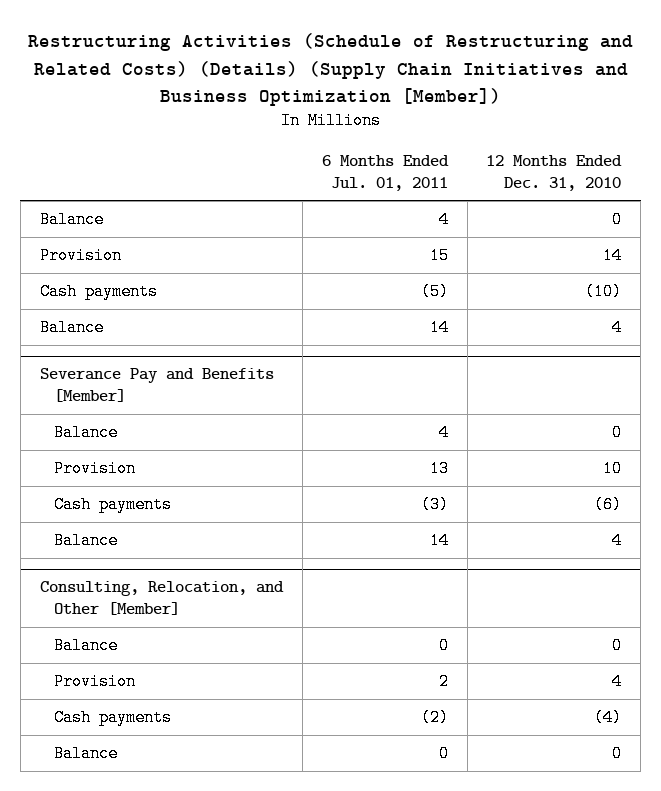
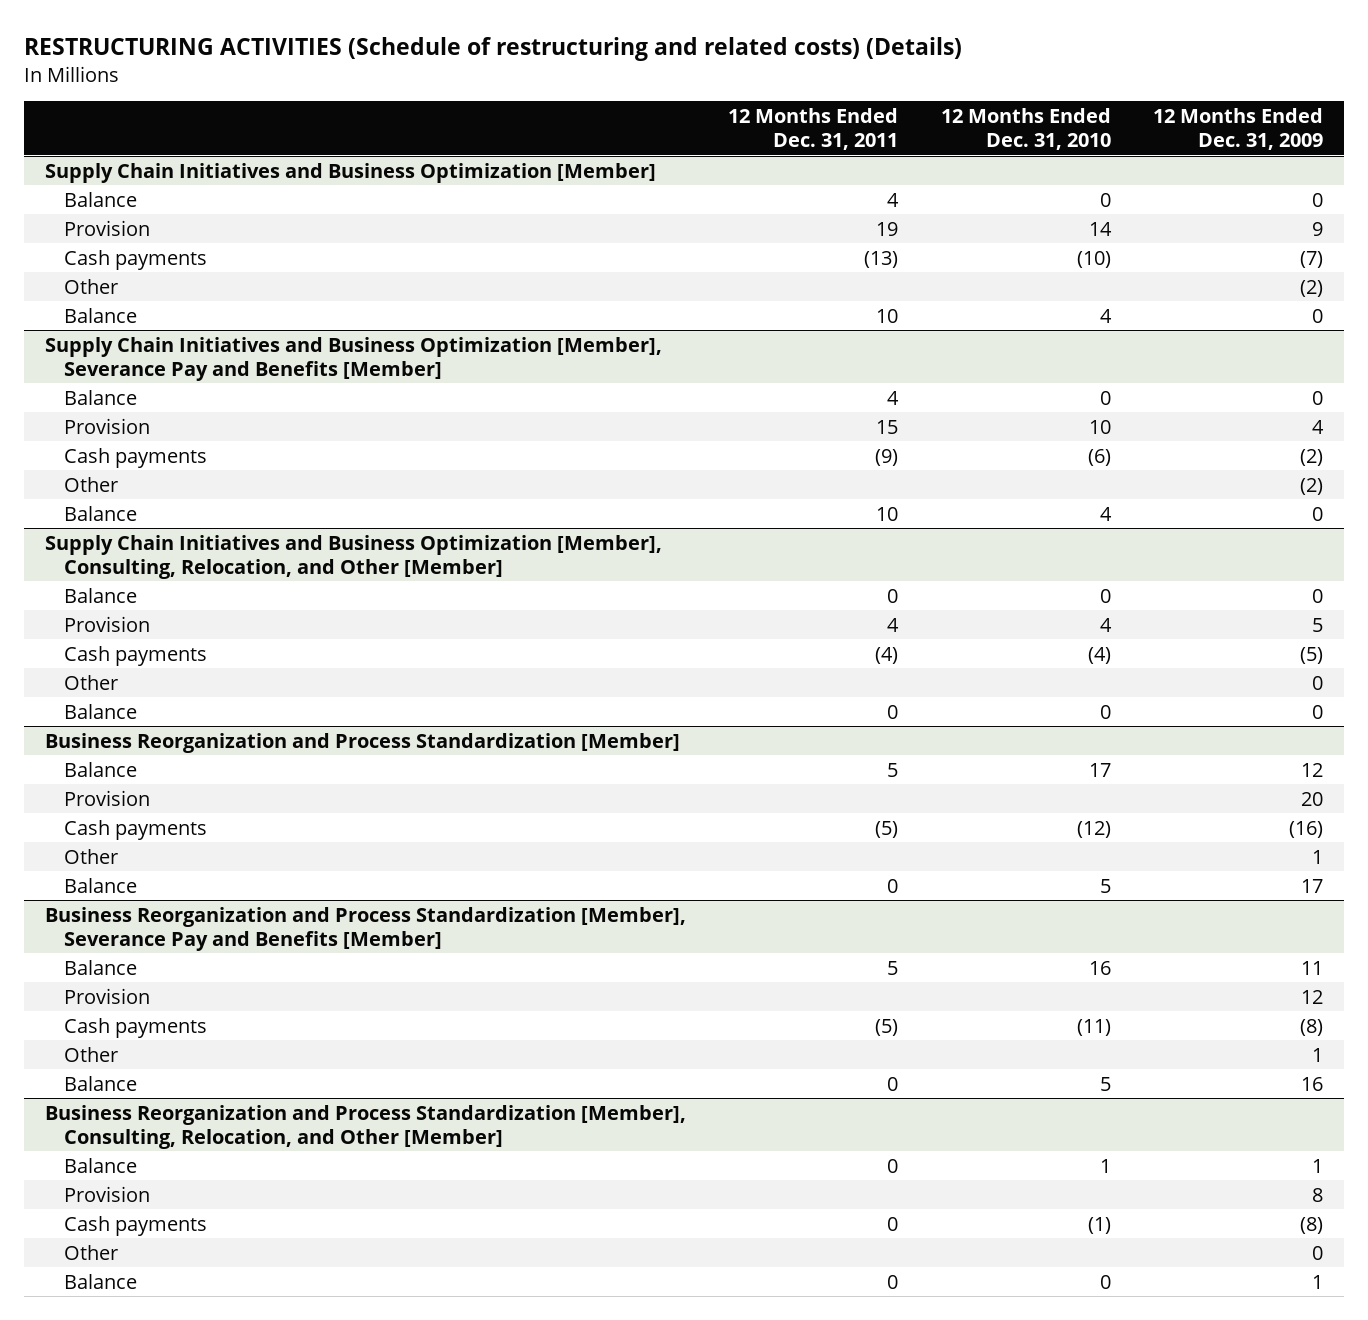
- Restructuring Activities (Schedule of Restructuring and Related Costs) (Details) (Supply Chain Initiatives and Business Optimization [Member])
+ RESTRUCTURING ACTIVITIES (Schedule of restructuring and related costs) (Details)
- | 6 Months Ended Jul. 01, 2011 | 12 Months Ended Dec. 31, 2010
+ | 12 Months Ended Dec. 31, 2011 | 12 Months Ended Dec. 31, 2010 | 12 Months Ended Dec. 31, 2009
+ Supply Chain Initiatives and Business Optimization [Member]
+ Other | | | (2)
- Severance Pay and Benefits [Member]
+ Supply Chain Initiatives and Business Optimization [Member], Severance Pay and Benefits [Member]
+ Other | | | (2)
- Consulting, Relocation, and Other [Member]
+ Supply Chain Initiatives and Business Optimization [Member], Consulting, Relocation, and Other [Member]
+ Other | | | 0
+ Business Reorganization and Process Standardization [Member]
+ Balance | 5 | 17 | 12
+ Provision | | | 20
+ Cash payments | (5) | (12) | (16)
+ Other | | | 1
+ Balance | 0 | 5 | 17
+ Business Reorganization and Process Standardization [Member], Severance Pay and Benefits [Member]
+ Balance | 5 | 16 | 11
+ Provision | | | 12
+ Cash payments | (5) | (11) | (8)
+ Other | | | 1
+ Balance | 0 | 5 | 16
+ Business Reorganization and Process Standardization [Member], Consulting, Relocation, and Other [Member]
+ Balance | 0 | 1 | 1
+ Provision | | | 8
+ Cash payments | 0 | (1) | (8)
+ Other | | | 0
+ Balance | 0 | 0 | 1

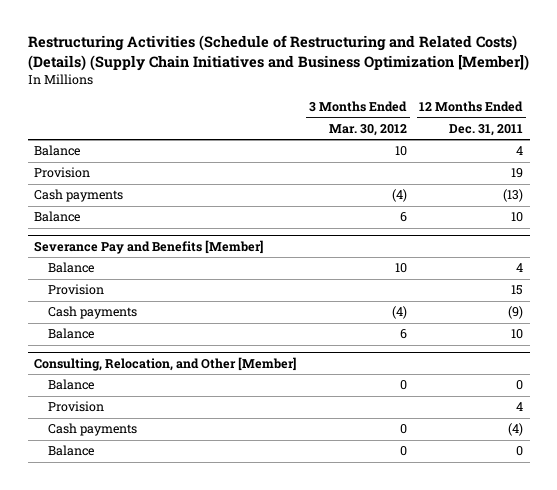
- RESTRUCTURING ACTIVITIES (Schedule of restructuring and related costs) (Details)
+ Restructuring Activities (Schedule of Restructuring and Related Costs) (Details) (Supply Chain Initiatives and Business Optimization [Member])
- | 12 Months Ended Dec. 31, 2011 | 12 Months Ended Dec. 31, 2010 | 12 Months Ended Dec. 31, 2009
+ | 3 Months Ended Mar. 30, 2012 | 12 Months Ended Dec. 31, 2011
- Supply Chain Initiatives and Business Optimization [Member]
- Other | | | (2)
- Supply Chain Initiatives and Business Optimization [Member], Severance Pay and Benefits [Member]
+ Severance Pay and Benefits [Member]
- Other | | | (2)
- Supply Chain Initiatives and Business Optimization [Member], Consulting, Relocation, and Other [Member]
+ Consulting, Relocation, and Other [Member]
- Other | | | 0
- Business Reorganization and Process Standardization [Member]
- Balance | 5 | 17 | 12
- Provision | | | 20
- Cash payments | (5) | (12) | (16)
- Other | | | 1
- Balance | 0 | 5 | 17
- Business Reorganization and Process Standardization [Member], Severance Pay and Benefits [Member]
- Balance | 5 | 16 | 11
- Provision | | | 12
- Cash payments | (5) | (11) | (8)
- Other | | | 1
- Balance | 0 | 5 | 16
- Business Reorganization and Process Standardization [Member], Consulting, Relocation, and Other [Member]
- Balance | 0 | 1 | 1
- Provision | | | 8
- Cash payments | 0 | (1) | (8)
- Other | | | 0
- Balance | 0 | 0 | 1

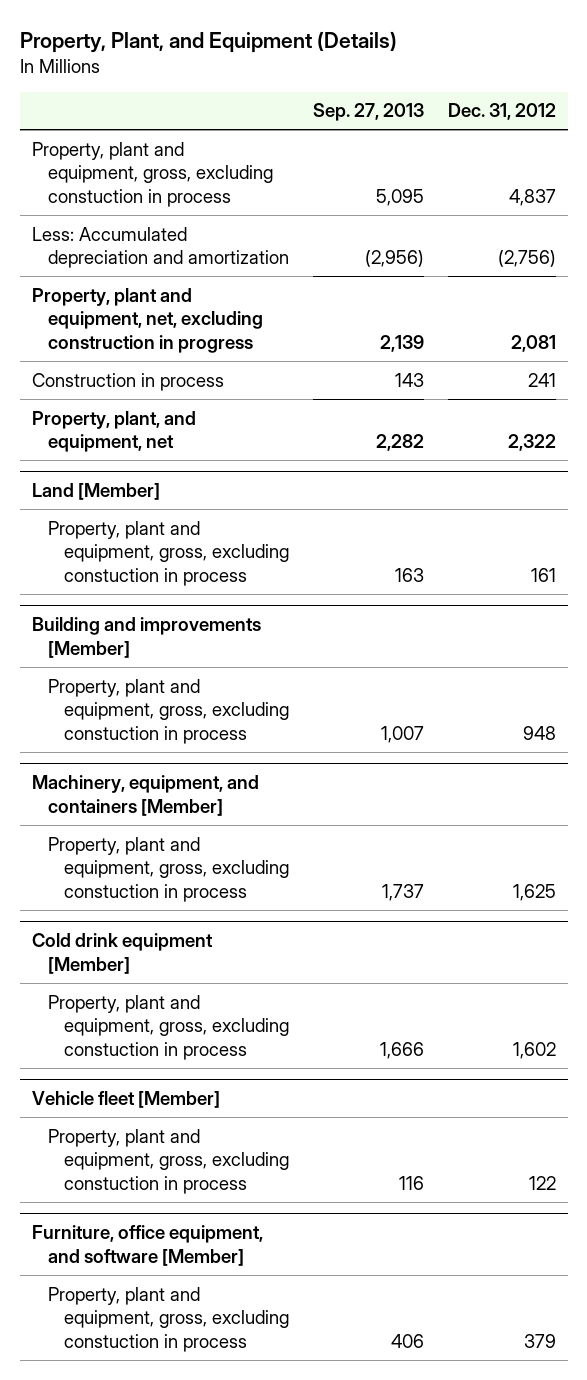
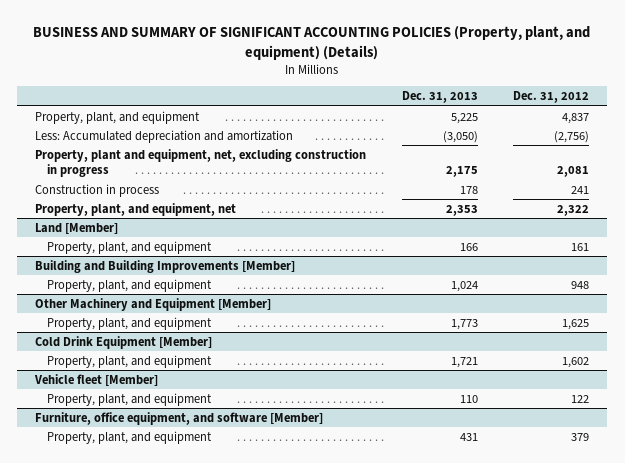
- Property, Plant, and Equipment (Details)
+ BUSINESS AND SUMMARY OF SIGNIFICANT ACCOUNTING POLICIES (Property, plant, and equipment) (Details)
- | Sep. 27, 2013 | Dec. 31, 2012
+ | Dec. 31, 2013 | Dec. 31, 2012
- Property, plant and equipment, gross, excluding constuction in process | 5,095 | 4,837
+ Property, plant, and equipment | 5,225 | 4,837
@ Land [Member]
- Property, plant and equipment, gross, excluding constuction in process | 163 | 161
- Building and improvements [Member]
- Property, plant and equipment, gross, excluding constuction in process | 1,007 | 948
- Machinery, equipment, and containers [Member]
- Property, plant and equipment, gross, excluding constuction in process | 1,737 | 1,625
- Cold drink equipment [Member]
- Property, plant and equipment, gross, excluding constuction in process | 1,666 | 1,602
@ Land [Member]
+ Property, plant, and equipment | 166 | 161
+ Building and Building Improvements [Member]
+ Property, plant, and equipment | 1,024 | 948
+ Other Machinery and Equipment [Member]
+ Property, plant, and equipment | 1,773 | 1,625
+ Cold Drink Equipment [Member]
+ Property, plant, and equipment | 1,721 | 1,602
@ Vehicle fleet [Member]
- Property, plant and equipment, gross, excluding constuction in process | 116 | 122
+ Property, plant, and equipment | 110 | 122
@ Furniture, office equipment, and software [Member]
- Property, plant and equipment, gross, excluding constuction in process | 406 | 379
+ Property, plant, and equipment | 431 | 379

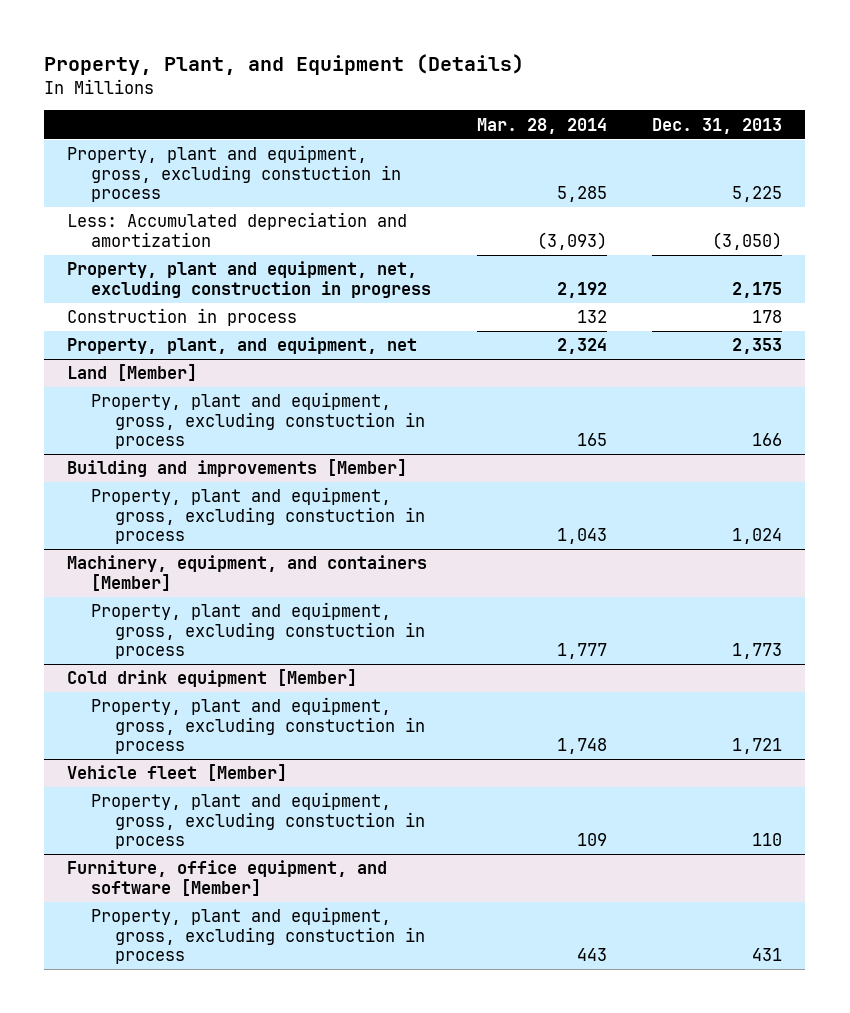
- BUSINESS AND SUMMARY OF SIGNIFICANT ACCOUNTING POLICIES (Property, plant, and equipment) (Details)
+ Property, Plant, and Equipment (Details)
- | Dec. 31, 2013 | Dec. 31, 2012
+ | Mar. 28, 2014 | Dec. 31, 2013
- Property, plant, and equipment | 5,225 | 4,837
+ Property, plant and equipment, gross, excluding constuction in process | 5,285 | 5,225
@ Land [Member]
- Property, plant, and equipment | 166 | 161
- Building and Building Improvements [Member]
- Property, plant, and equipment | 1,024 | 948
- Other Machinery and Equipment [Member]
- Property, plant, and equipment | 1,773 | 1,625
- Cold Drink Equipment [Member]
- Property, plant, and equipment | 1,721 | 1,602
@ Land [Member]
+ Property, plant and equipment, gross, excluding constuction in process | 165 | 166
+ Building and improvements [Member]
+ Property, plant and equipment, gross, excluding constuction in process | 1,043 | 1,024
+ Machinery, equipment, and containers [Member]
+ Property, plant and equipment, gross, excluding constuction in process | 1,777 | 1,773
+ Cold drink equipment [Member]
+ Property, plant and equipment, gross, excluding constuction in process | 1,748 | 1,721
@ Vehicle fleet [Member]
- Property, plant, and equipment | 110 | 122
+ Property, plant and equipment, gross, excluding constuction in process | 109 | 110
@ Furniture, office equipment, and software [Member]
- Property, plant, and equipment | 431 | 379
+ Property, plant and equipment, gross, excluding constuction in process | 443 | 431

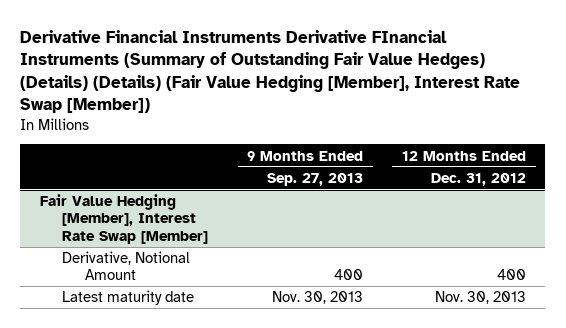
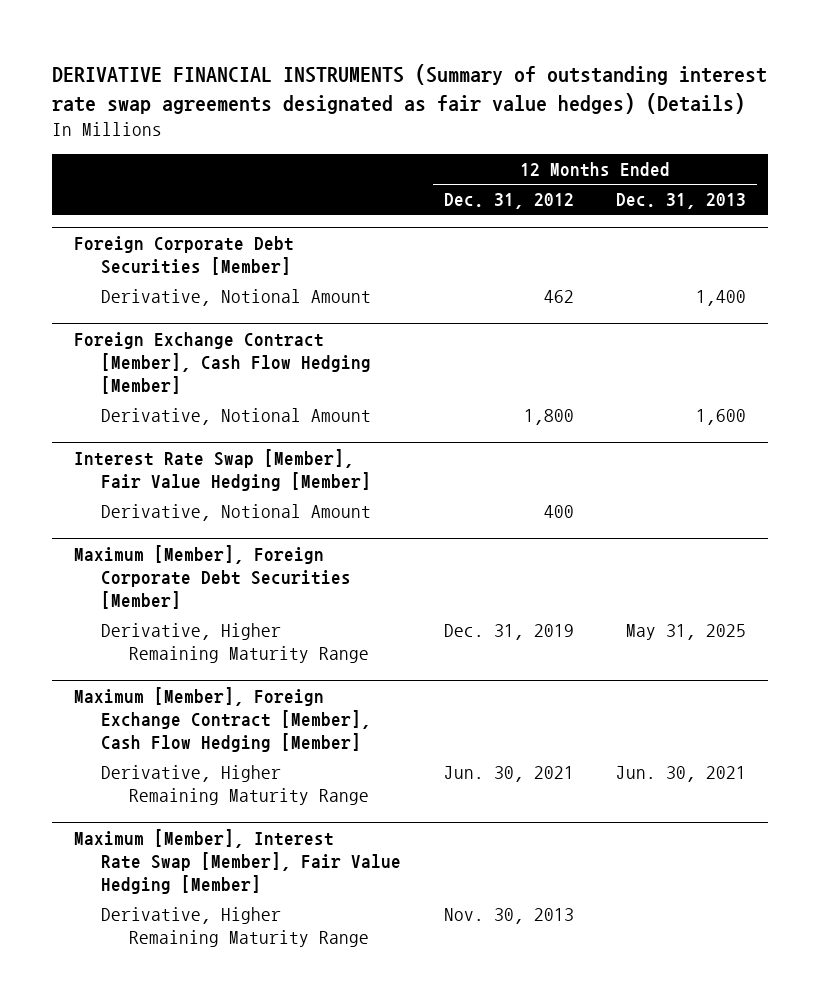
- Derivative Financial Instruments Derivative FInancial Instruments (Summary of Outstanding Fair Value Hedges) (Details) (Details) (Fair Value Hedging [Member], Interest Rate Swap [Member])
+ DERIVATIVE FINANCIAL INSTRUMENTS (Summary of outstanding interest rate swap agreements designated as fair value hedges) (Details)
- | 9 Months Ended Sep. 27, 2013 | 12 Months Ended Dec. 31, 2012
+ | 12 Months Ended Dec. 31, 2012 | 12 Months Ended Dec. 31, 2013
- Fair Value Hedging [Member], Interest Rate Swap [Member]
+ Foreign Corporate Debt Securities [Member]
+ Derivative, Notional Amount | 462 | 1,400
+ Foreign Exchange Contract [Member], Cash Flow Hedging [Member]
+ Derivative, Notional Amount | 1,800 | 1,600
+ Interest Rate Swap [Member], Fair Value Hedging [Member]
- Latest maturity date | Nov. 30, 2013 | Nov. 30, 2013
+ Maximum [Member], Foreign Corporate Debt Securities [Member]
+ Derivative, Higher Remaining Maturity Range | Dec. 31, 2019 | May 31, 2025
+ Maximum [Member], Foreign Exchange Contract [Member], Cash Flow Hedging [Member]
+ Derivative, Higher Remaining Maturity Range | Jun. 30, 2021 | Jun. 30, 2021
+ Maximum [Member], Interest Rate Swap [Member], Fair Value Hedging [Member]
+ Derivative, Higher Remaining Maturity Range | Nov. 30, 2013 |

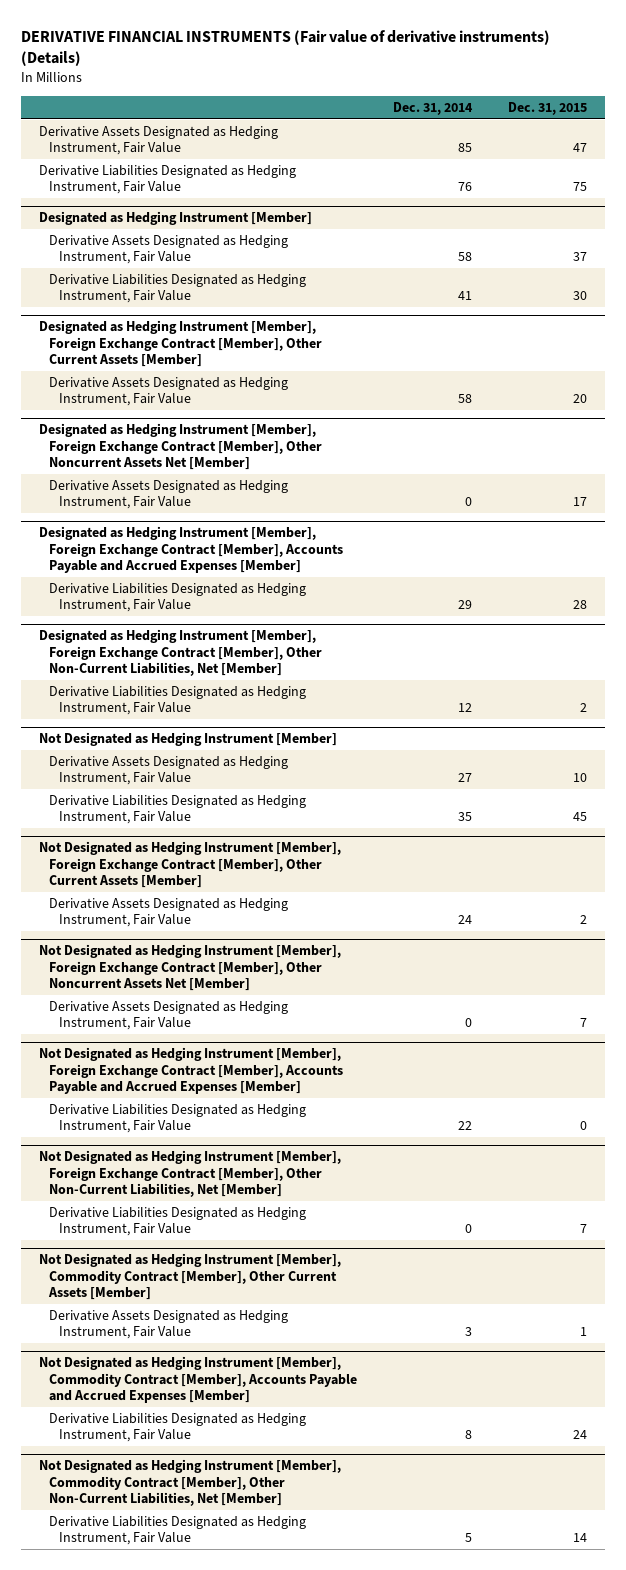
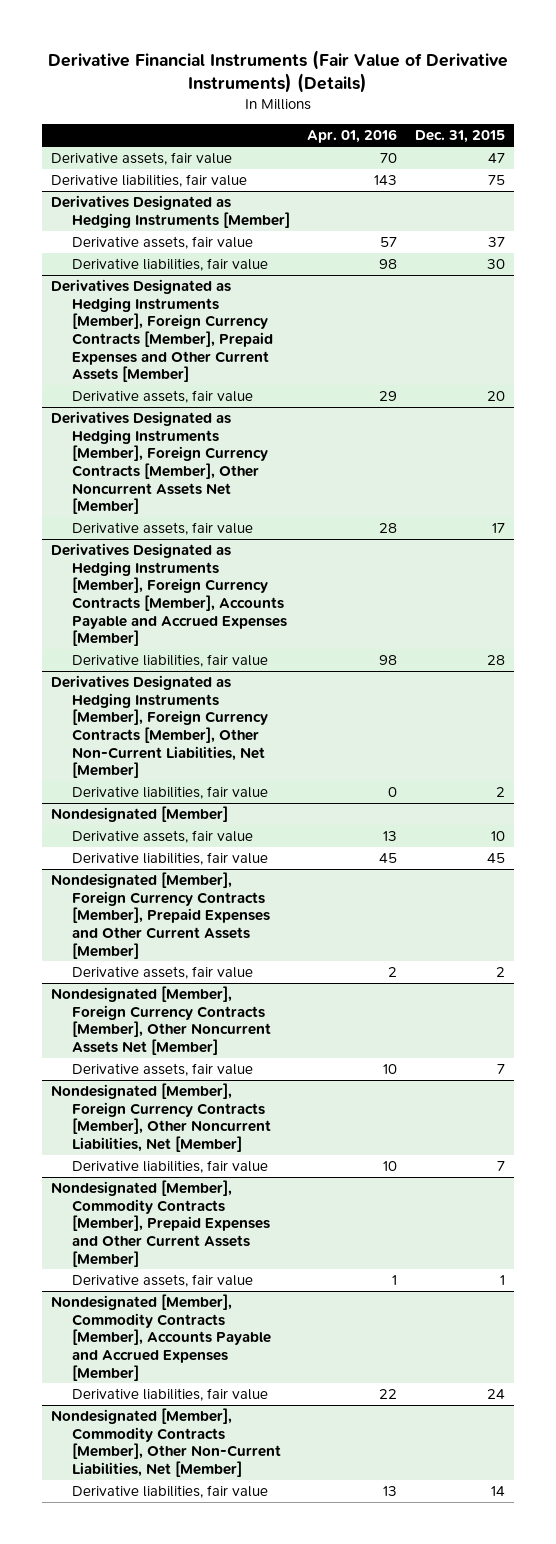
- DERIVATIVE FINANCIAL INSTRUMENTS (Fair value of derivative instruments) (Details)
+ Derivative Financial Instruments (Fair Value of Derivative Instruments) (Details)
- | Dec. 31, 2014 | Dec. 31, 2015
+ | Apr. 01, 2016 | Dec. 31, 2015
- Derivative Assets Designated as Hedging Instrument, Fair Value | 85 | 47
- Derivative Liabilities Designated as Hedging Instrument, Fair Value | 76 | 75
- Designated as Hedging Instrument [Member]
- Derivative Assets Designated as Hedging Instrument, Fair Value | 58 | 37
- Derivative Liabilities Designated as Hedging Instrument, Fair Value | 41 | 30
- Designated as Hedging Instrument [Member], Foreign Exchange Contract [Member], Other Current Assets [Member]
- Derivative Assets Designated as Hedging Instrument, Fair Value | 58 | 20
- Designated as Hedging Instrument [Member], Foreign Exchange Contract [Member], Other Noncurrent Assets Net [Member]
- Derivative Assets Designated as Hedging Instrument, Fair Value | 0 | 17
- Designated as Hedging Instrument [Member], Foreign Exchange Contract [Member], Accounts Payable and Accrued Expenses [Member]
- Derivative Liabilities Designated as Hedging Instrument, Fair Value | 29 | 28
- Designated as Hedging Instrument [Member], Foreign Exchange Contract [Member], Other Non-Current Liabilities, Net [Member]
- Derivative Liabilities Designated as Hedging Instrument, Fair Value | 12 | 2
- Not Designated as Hedging Instrument [Member]
- Derivative Assets Designated as Hedging Instrument, Fair Value | 27 | 10
- Derivative Liabilities Designated as Hedging Instrument, Fair Value | 35 | 45
- Not Designated as Hedging Instrument [Member], Foreign Exchange Contract [Member], Other Current Assets [Member]
- Derivative Assets Designated as Hedging Instrument, Fair Value | 24 | 2
- Not Designated as Hedging Instrument [Member], Foreign Exchange Contract [Member], Other Noncurrent Assets Net [Member]
- Derivative Assets Designated as Hedging Instrument, Fair Value | 0 | 7
- Not Designated as Hedging Instrument [Member], Foreign Exchange Contract [Member], Accounts Payable and Accrued Expenses [Member]
- Derivative Liabilities Designated as Hedging Instrument, Fair Value | 22 | 0
- Not Designated as Hedging Instrument [Member], Foreign Exchange Contract [Member], Other Non-Current Liabilities, Net [Member]
- Derivative Liabilities Designated as Hedging Instrument, Fair Value | 0 | 7
- Not Designated as Hedging Instrument [Member], Commodity Contract [Member], Other Current Assets [Member]
- Derivative Assets Designated as Hedging Instrument, Fair Value | 3 | 1
- Not Designated as Hedging Instrument [Member], Commodity Contract [Member], Accounts Payable and Accrued Expenses [Member]
- Derivative Liabilities Designated as Hedging Instrument, Fair Value | 8 | 24
- Not Designated as Hedging Instrument [Member], Commodity Contract [Member], Other Non-Current Liabilities, Net [Member]
- Derivative Liabilities Designated as Hedging Instrument, Fair Value | 5 | 14
+ Derivative assets, fair value | 70 | 47
+ Derivative liabilities, fair value | 143 | 75
+ Derivatives Designated as Hedging Instruments [Member]
+ Derivative assets, fair value | 57 | 37
+ Derivative liabilities, fair value | 98 | 30
+ Derivatives Designated as Hedging Instruments [Member], Foreign Currency Contracts [Member], Prepaid Expenses and Other Current Assets [Member]
+ Derivative assets, fair value | 29 | 20
+ Derivatives Designated as Hedging Instruments [Member], Foreign Currency Contracts [Member], Other Noncurrent Assets Net [Member]
+ Derivative assets, fair value | 28 | 17
+ Derivatives Designated as Hedging Instruments [Member], Foreign Currency Contracts [Member], Accounts Payable and Accrued Expenses [Member]
+ Derivative liabilities, fair value | 98 | 28
+ Derivatives Designated as Hedging Instruments [Member], Foreign Currency Contracts [Member], Other Non-Current Liabilities, Net [Member]
+ Derivative liabilities, fair value | 0 | 2
+ Nondesignated [Member]
+ Derivative assets, fair value | 13 | 10
+ Derivative liabilities, fair value | 45 | 45
+ Nondesignated [Member], Foreign Currency Contracts [Member], Prepaid Expenses and Other Current Assets [Member]
+ Derivative assets, fair value | 2 | 2
+ Nondesignated [Member], Foreign Currency Contracts [Member], Other Noncurrent Assets Net [Member]
+ Derivative assets, fair value | 10 | 7
+ Nondesignated [Member], Foreign Currency Contracts [Member], Other Noncurrent Liabilities, Net [Member]
+ Derivative liabilities, fair value | 10 | 7
+ Nondesignated [Member], Commodity Contracts [Member], Prepaid Expenses and Other Current Assets [Member]
+ Derivative assets, fair value | 1 | 1
+ Nondesignated [Member], Commodity Contracts [Member], Accounts Payable and Accrued Expenses [Member]
+ Derivative liabilities, fair value | 22 | 24
+ Nondesignated [Member], Commodity Contracts [Member], Other Non-Current Liabilities, Net [Member]
+ Derivative liabilities, fair value | 13 | 14

